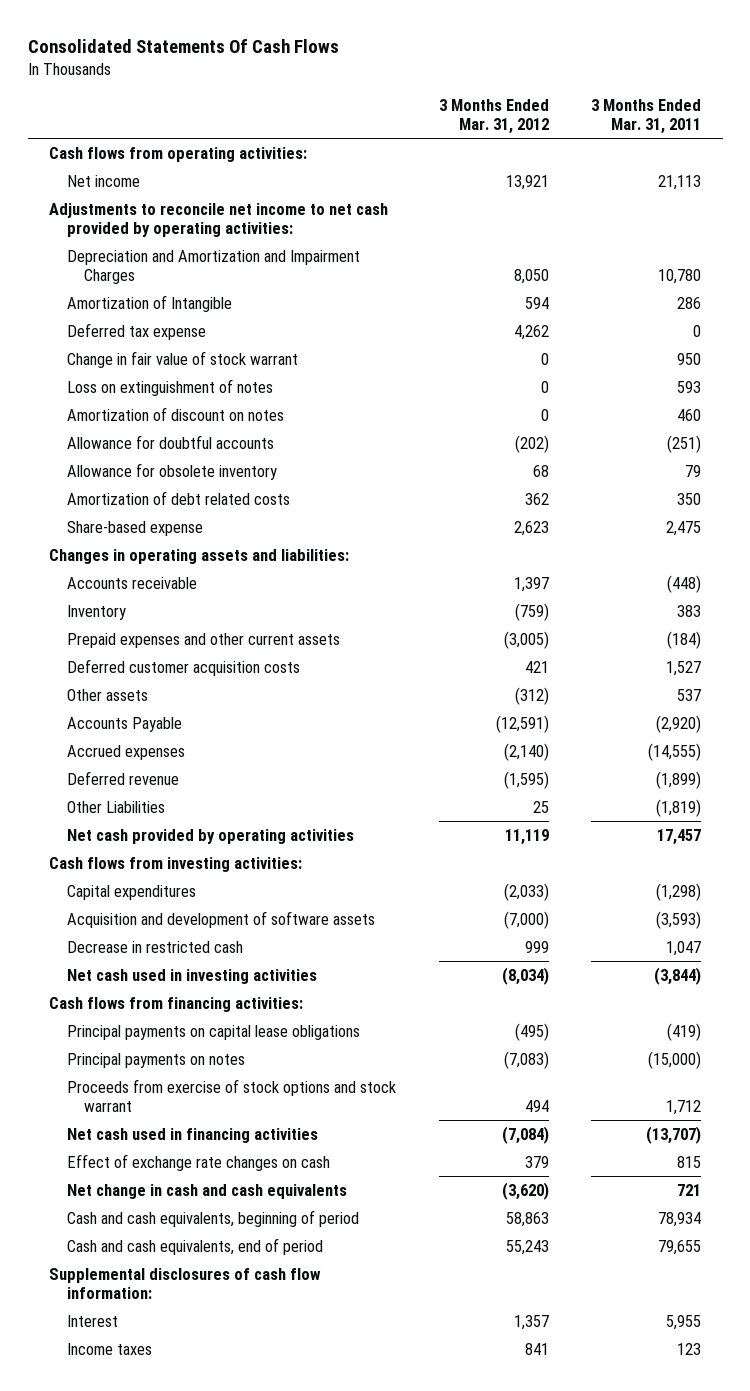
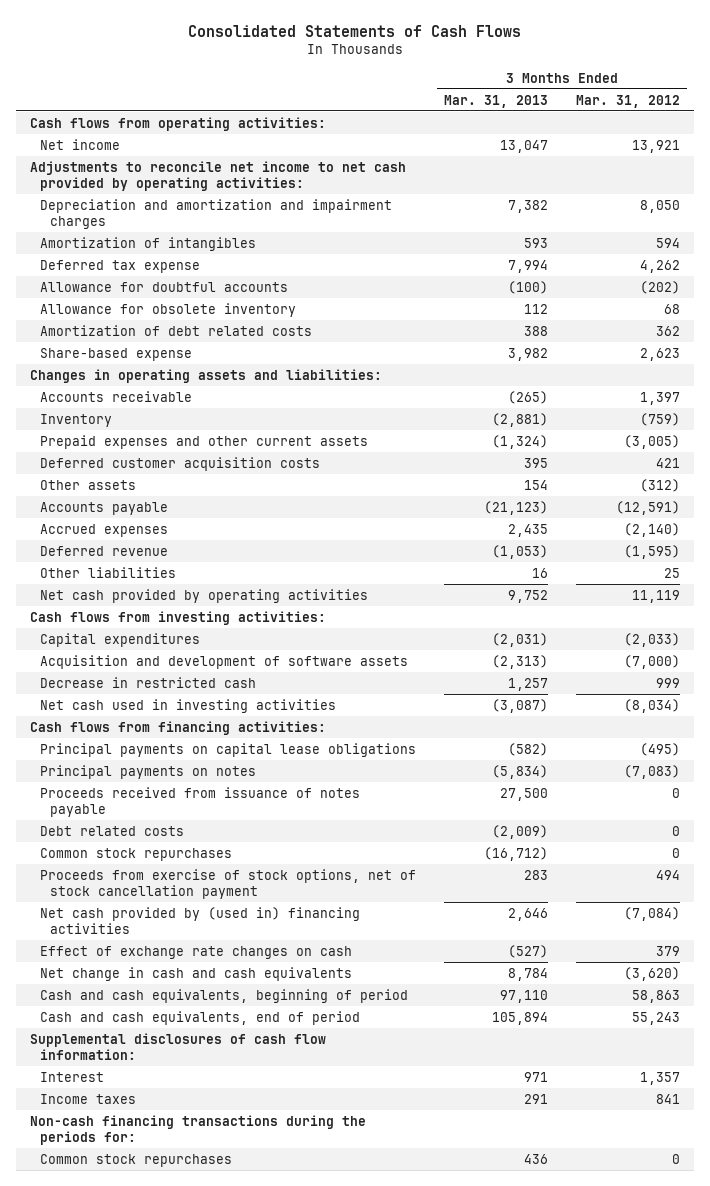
- Consolidated Statements Of Cash Flows
+ Consolidated Statements of Cash Flows
- | 3 Months Ended Mar. 31, 2012 | 3 Months Ended Mar. 31, 2011
+ | 3 Months Ended Mar. 31, 2013 | 3 Months Ended Mar. 31, 2012
- Depreciation and Amortization and Impairment Charges | 8,050 | 10,780
- Amortization of Intangible | 594 | 286
+ Depreciation and amortization and impairment charges | 7,382 | 8,050
+ Amortization of intangibles | 593 | 594
- Change in fair value of stock warrant | 0 | 950
- Loss on extinguishment of notes | 0 | 593
- Amortization of discount on notes | 0 | 460
- Accounts Payable | (12,591) | (2,920)
+ Accounts payable | (21,123) | (12,591)
- Other Liabilities | 25 | (1,819)
+ Other liabilities | 16 | 25
- Proceeds from exercise of stock options and stock warrant | 494 | 1,712
- Net cash used in financing activities | (7,084) | (13,707)
+ Proceeds received from issuance of notes payable | 27,500 | 0
+ Debt related costs | (2,009) | 0
+ Common stock repurchases | (16,712) | 0
+ Proceeds from exercise of stock options, net of stock cancellation payment | 283 | 494
+ Net cash provided by (used in) financing activities | 2,646 | (7,084)
+ Non-cash financing transactions during the periods for:
+ Common stock repurchases | 436 | 0

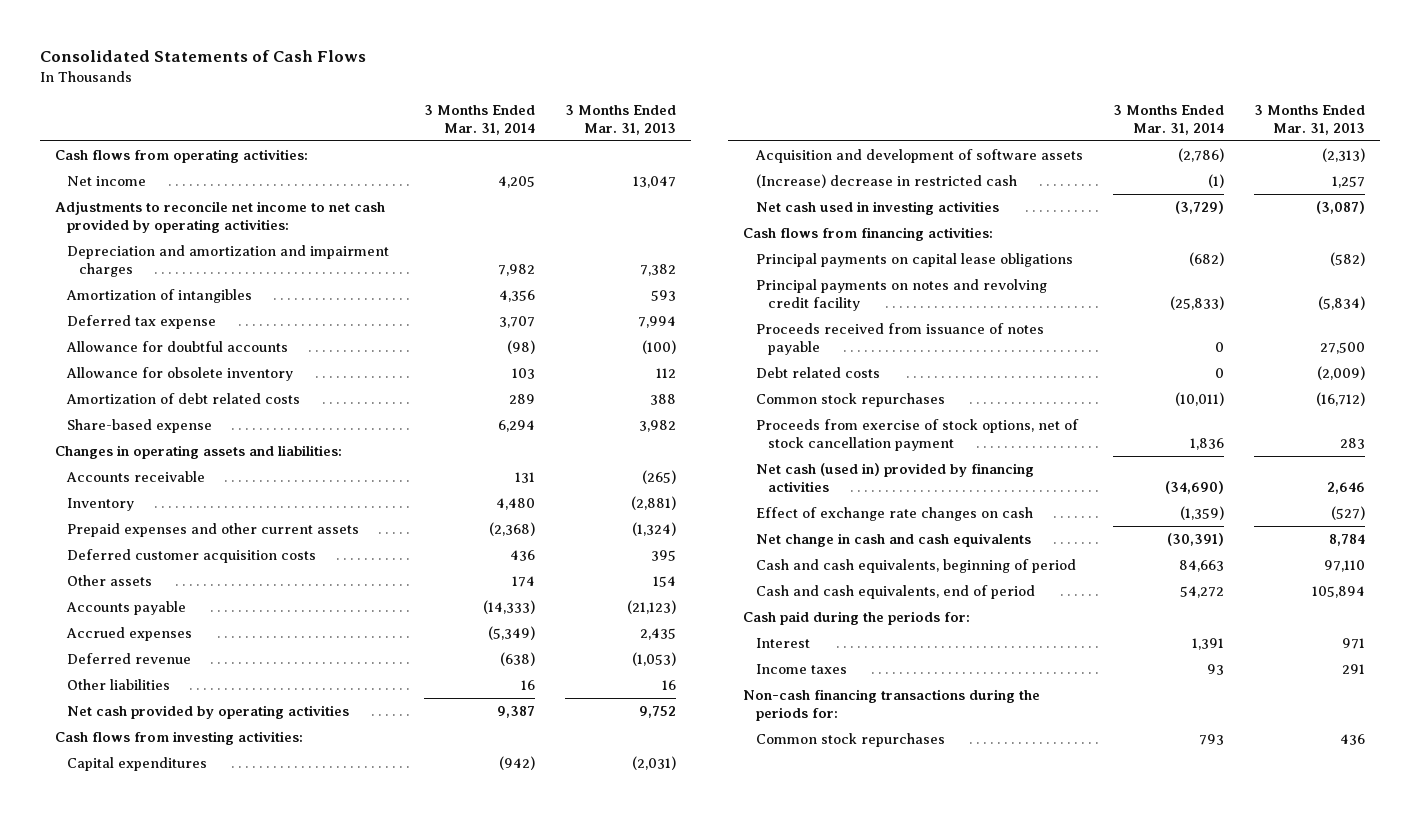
- | 3 Months Ended Mar. 31, 2013 | 3 Months Ended Mar. 31, 2012
+ | 3 Months Ended Mar. 31, 2014 | 3 Months Ended Mar. 31, 2013
- Decrease in restricted cash | 1,257 | 999
+ (Increase) decrease in restricted cash | (1) | 1,257
- Principal payments on notes | (5,834) | (7,083)
+ Principal payments on notes and revolving credit facility | (25,833) | (5,834)
- Net cash provided by (used in) financing activities | 2,646 | (7,084)
+ Net cash (used in) provided by financing activities | (34,690) | 2,646
- Supplemental disclosures of cash flow information:
+ Cash paid during the periods for:

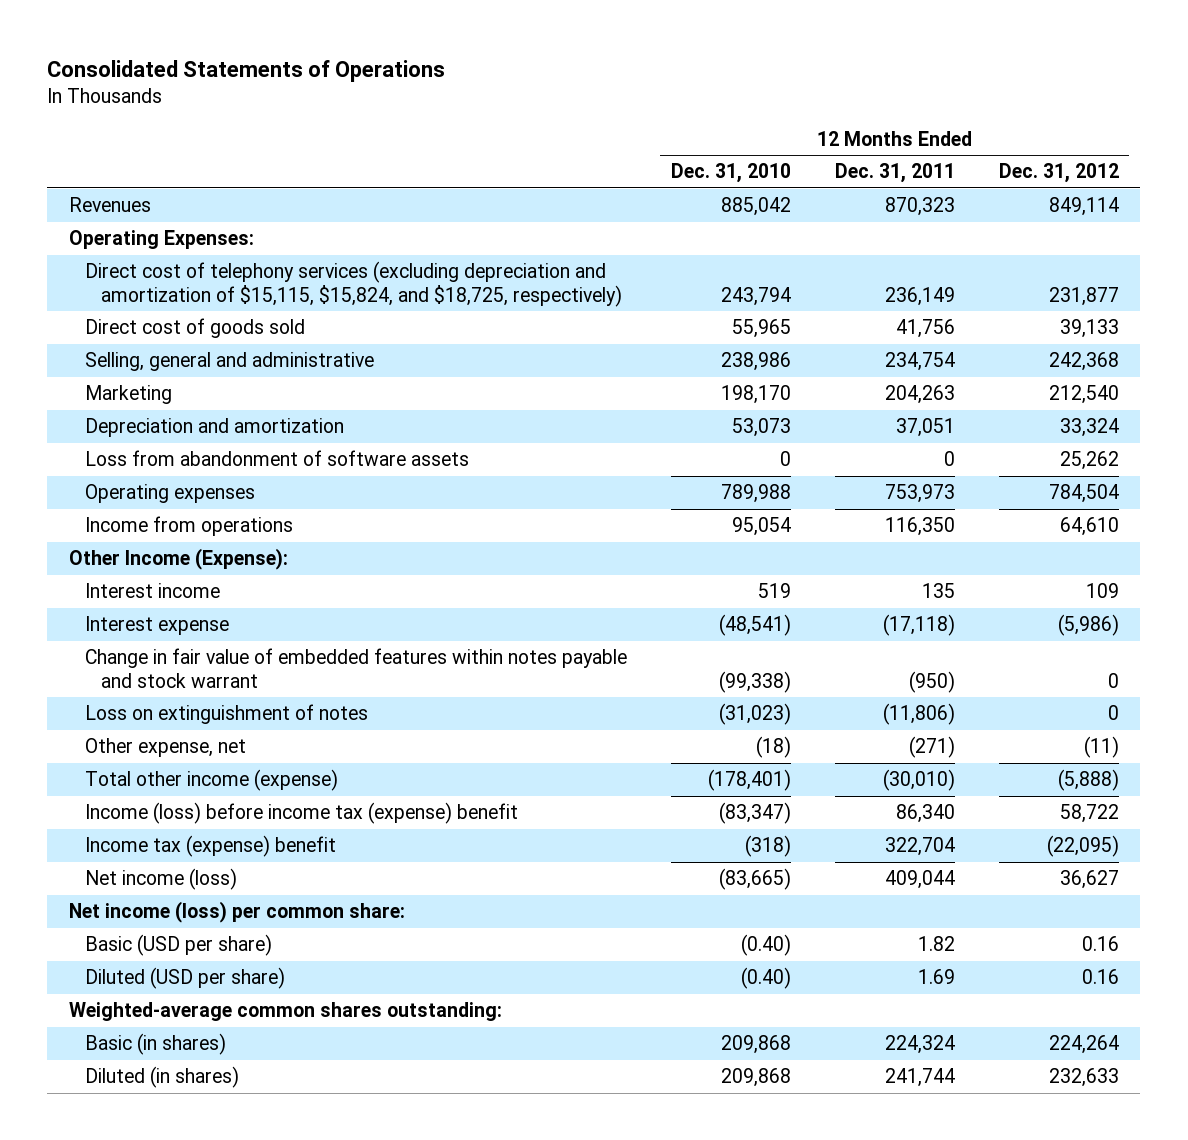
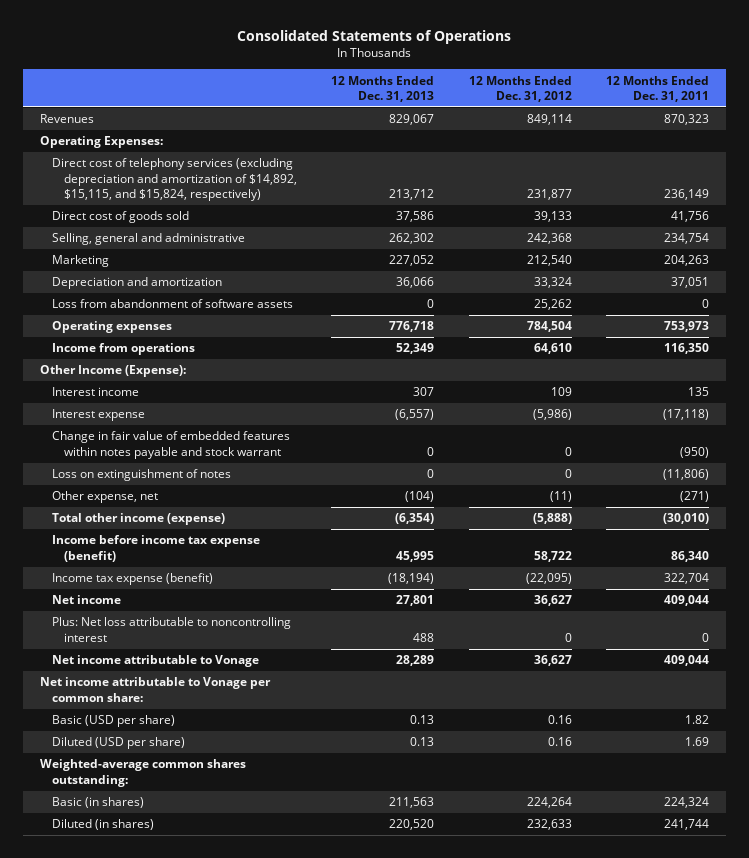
- | 12 Months Ended Dec. 31, 2010 | 12 Months Ended Dec. 31, 2011 | 12 Months Ended Dec. 31, 2012
+ | 12 Months Ended Dec. 31, 2013 | 12 Months Ended Dec. 31, 2012 | 12 Months Ended Dec. 31, 2011
- Direct cost of telephony services (excluding depreciation and amortization of $15,115, $15,824, and $18,725, respectively) | 243,794 | 236,149 | 231,877
+ Direct cost of telephony services (excluding depreciation and amortization of $14,892, $15,115, and $15,824, respectively) | 213,712 | 231,877 | 236,149
- Income (loss) before income tax (expense) benefit | (83,347) | 86,340 | 58,722
- Income tax (expense) benefit | (318) | 322,704 | (22,095)
- Net income (loss) | (83,665) | 409,044 | 36,627
- Net income (loss) per common share:
+ Income before income tax expense (benefit) | 45,995 | 58,722 | 86,340
+ Income tax expense (benefit) | (18,194) | (22,095) | 322,704
+ Net income | 27,801 | 36,627 | 409,044
+ Plus: Net loss attributable to noncontrolling interest | 488 | 0 | 0
+ Net income attributable to Vonage | 28,289 | 36,627 | 409,044
+ Net income attributable to Vonage per common share:

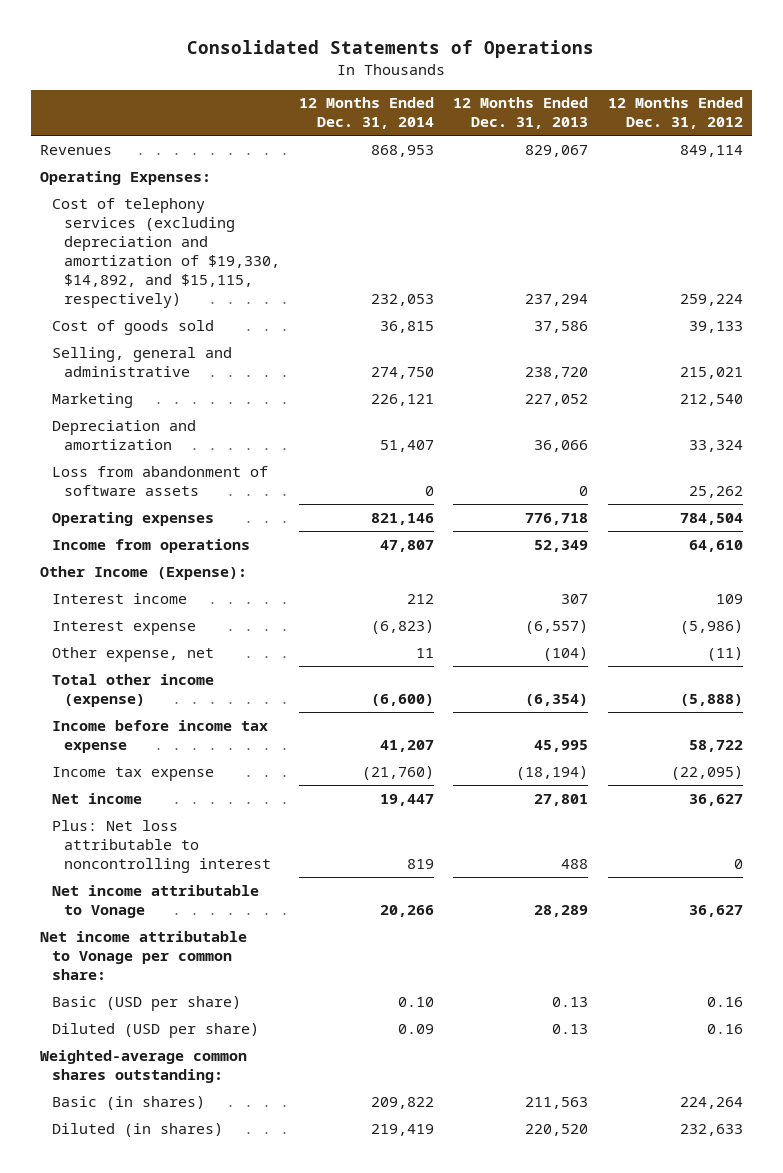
- | 12 Months Ended Dec. 31, 2013 | 12 Months Ended Dec. 31, 2012 | 12 Months Ended Dec. 31, 2011
+ | 12 Months Ended Dec. 31, 2014 | 12 Months Ended Dec. 31, 2013 | 12 Months Ended Dec. 31, 2012
- Direct cost of telephony services (excluding depreciation and amortization of $14,892, $15,115, and $15,824, respectively) | 213,712 | 231,877 | 236,149
- Direct cost of goods sold | 37,586 | 39,133 | 41,756
- Selling, general and administrative | 262,302 | 242,368 | 234,754
+ Cost of telephony services (excluding depreciation and amortization of $19,330, $14,892, and $15,115, respectively) | 232,053 | 237,294 | 259,224
+ Cost of goods sold | 36,815 | 37,586 | 39,133
+ Selling, general and administrative | 274,750 | 238,720 | 215,021
- Change in fair value of embedded features within notes payable and stock warrant | 0 | 0 | (950)
- Loss on extinguishment of notes | 0 | 0 | (11,806)
- Income before income tax expense (benefit) | 45,995 | 58,722 | 86,340
- Income tax expense (benefit) | (18,194) | (22,095) | 322,704
+ Income before income tax expense | 41,207 | 45,995 | 58,722
+ Income tax expense | (21,760) | (18,194) | (22,095)

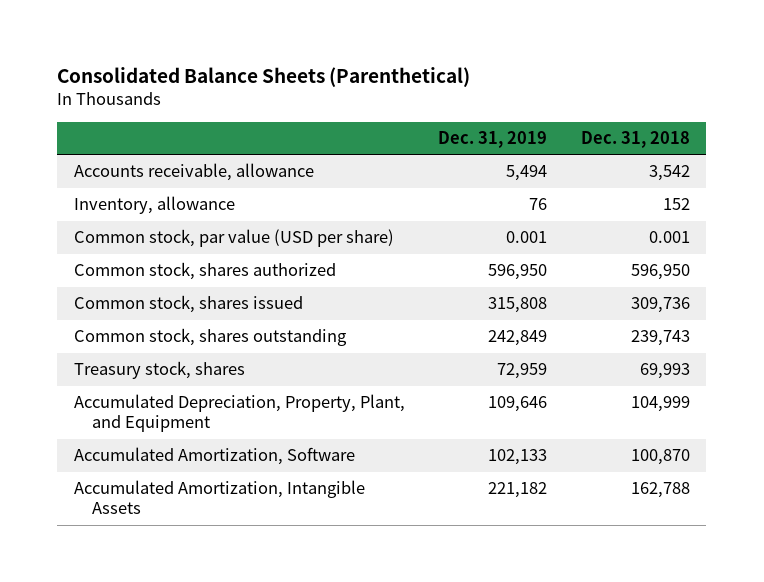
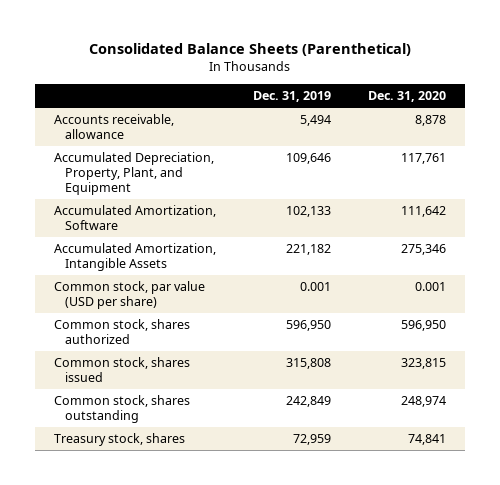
- | Dec. 31, 2019 | Dec. 31, 2018
+ | Dec. 31, 2019 | Dec. 31, 2020
- Inventory, allowance | 76 | 152
moved up: Accumulated Depreciation, Property, Plant, and Equipment | 109,646 | 117,761
moved up: Accumulated Amortization, Software | 102,133 | 111,642
moved up: Accumulated Amortization, Intangible Assets | 221,182 | 275,346

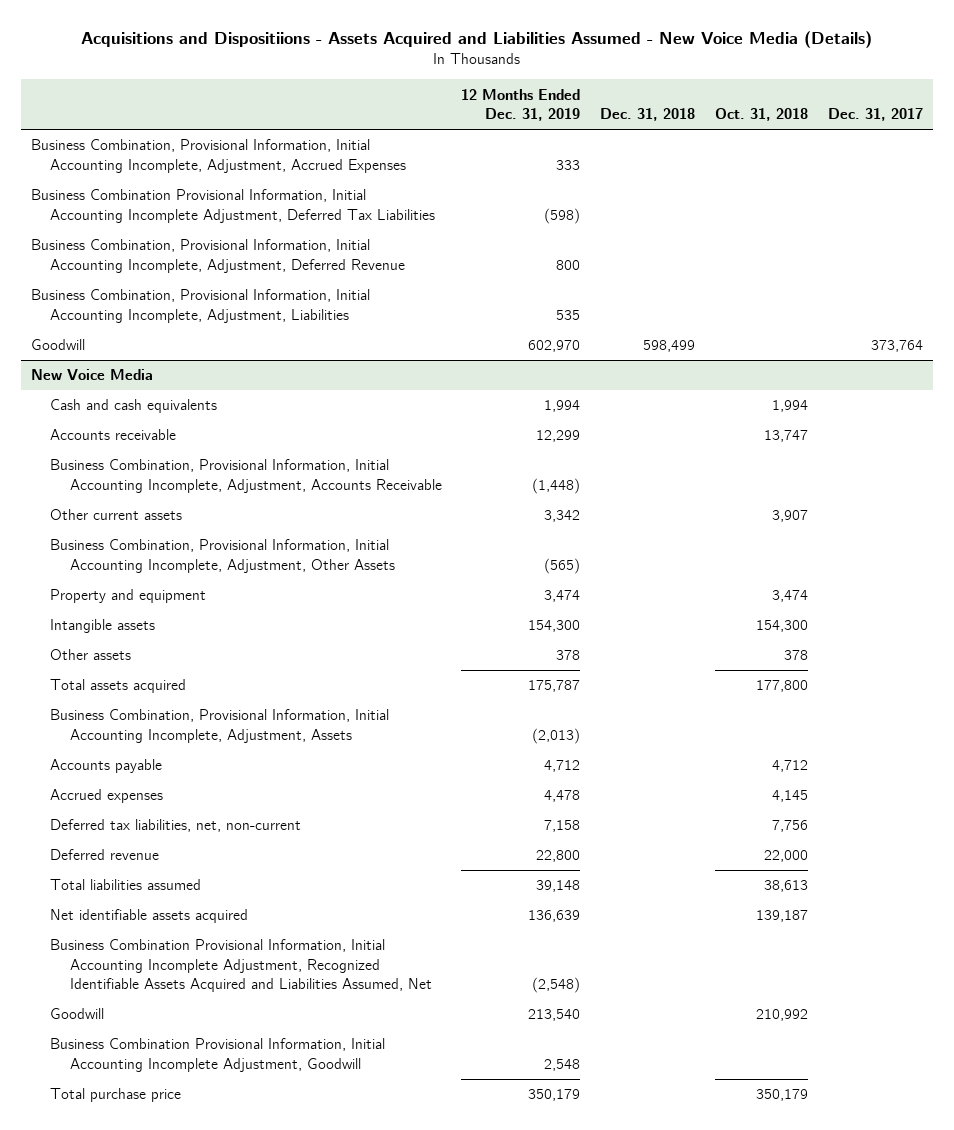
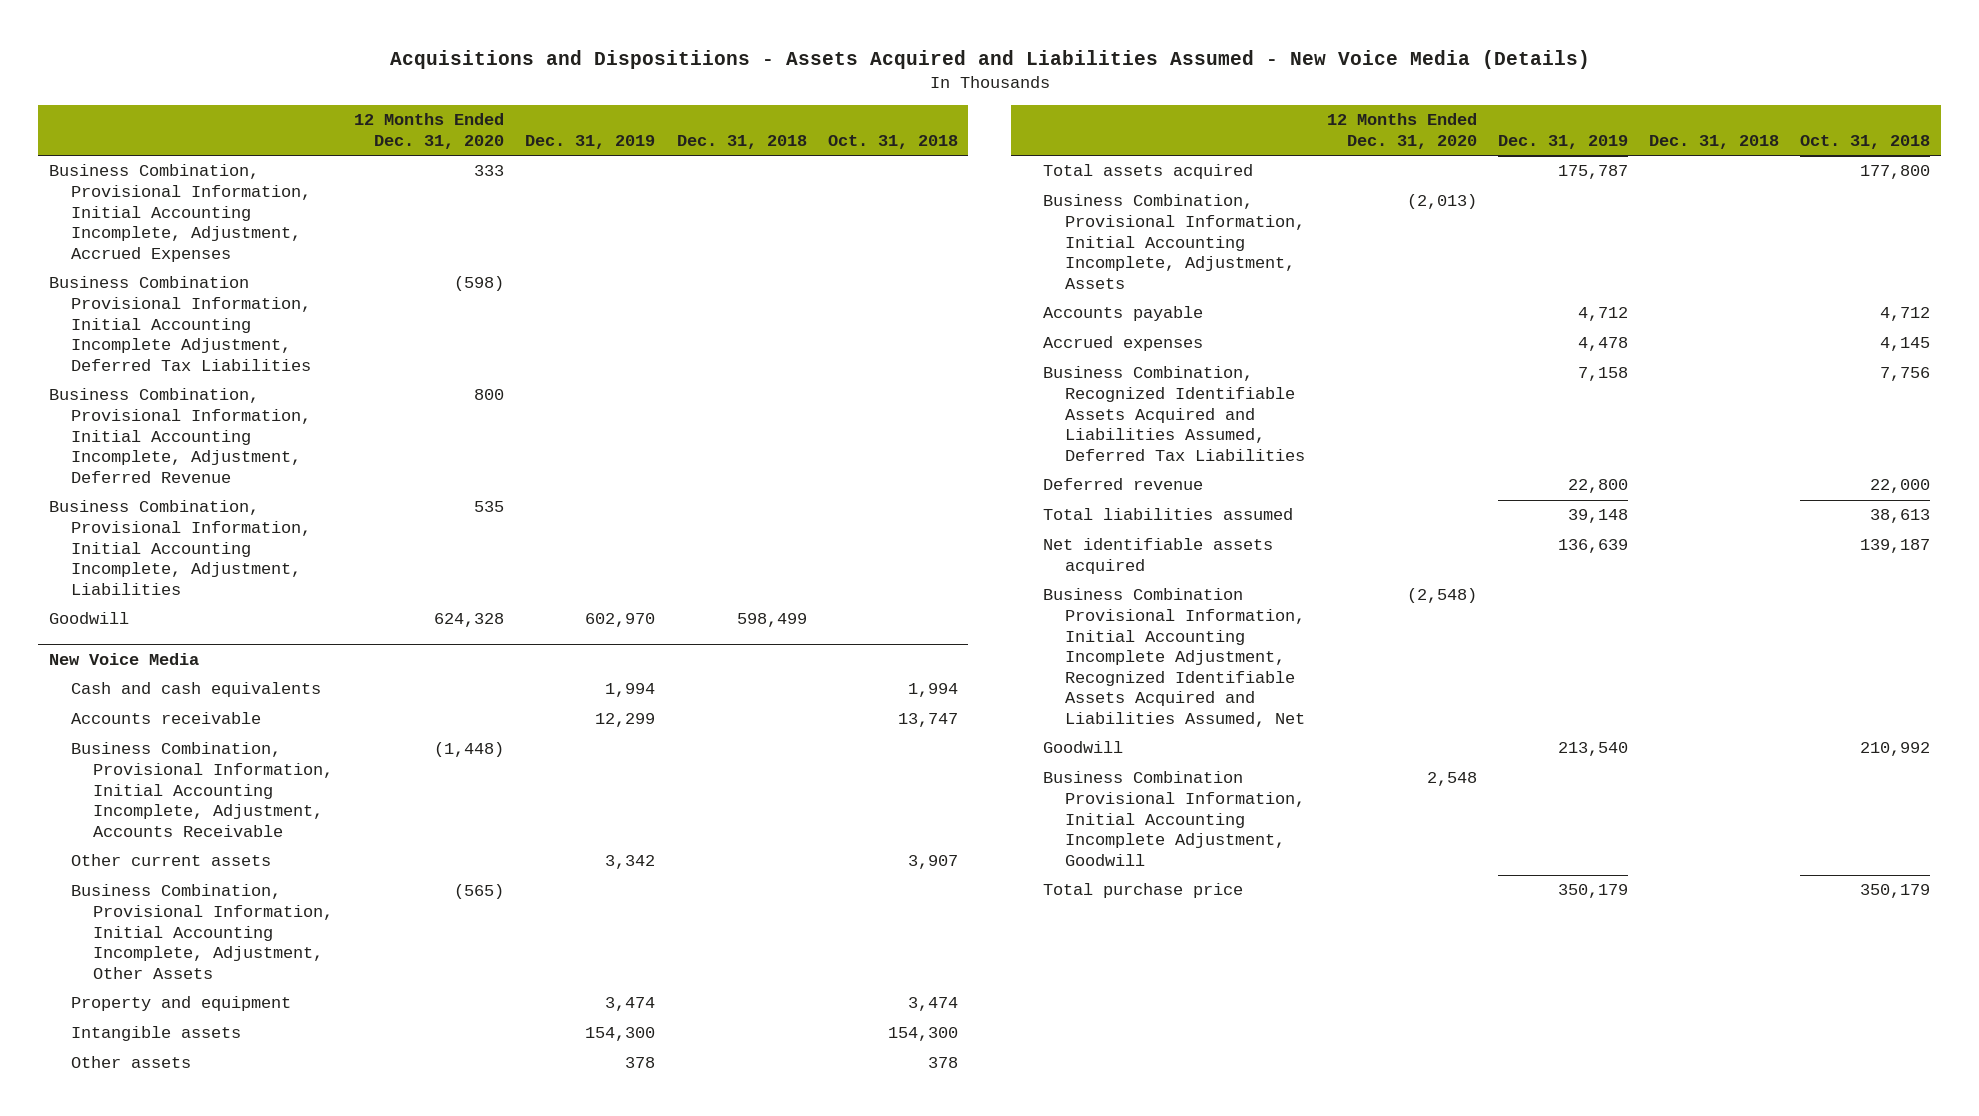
- | 12 Months Ended Dec. 31, 2019 | Dec. 31, 2018 | Oct. 31, 2018 | Dec. 31, 2017
+ | 12 Months Ended Dec. 31, 2020 | Dec. 31, 2019 | Dec. 31, 2018 | Oct. 31, 2018
@ New Voice Media
- Deferred tax liabilities, net, non-current | 7,158 | | 7,756 |
+ Business Combination, Recognized Identifiable Assets Acquired and Liabilities Assumed, Deferred Tax Liabilities | | 7,158 | | 7,756

